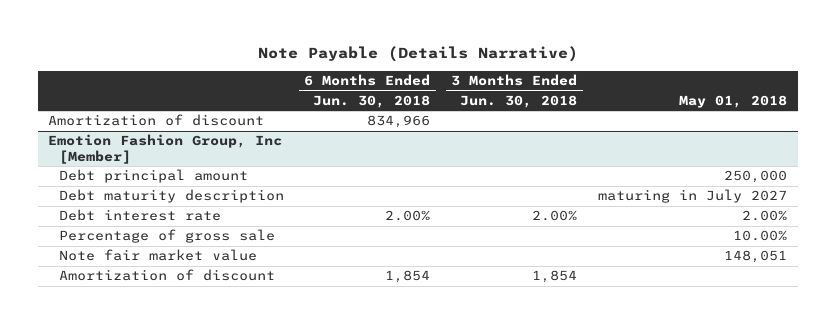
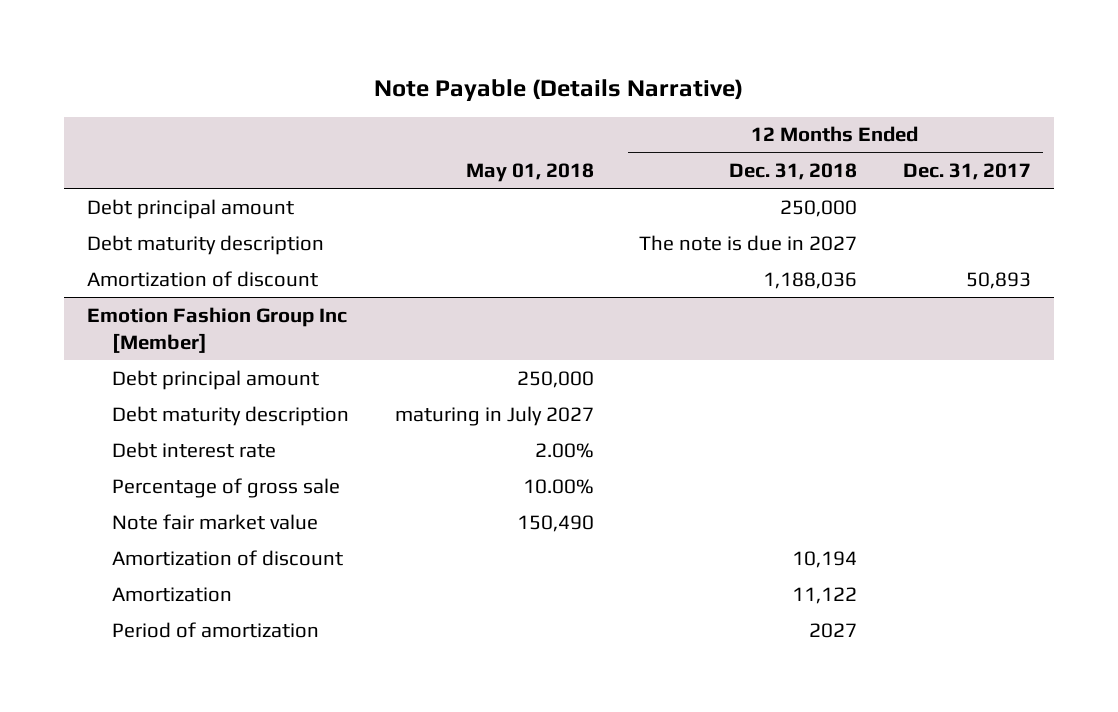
- | 6 Months Ended Jun. 30, 2018 | 3 Months Ended Jun. 30, 2018 | May 01, 2018
+ | May 01, 2018 | 12 Months Ended Dec. 31, 2018 | 12 Months Ended Dec. 31, 2017
+ Debt principal amount | | 250,000 |
+ Debt maturity description | | The note is due in 2027 |
- Emotion Fashion Group, Inc [Member]
+ Emotion Fashion Group Inc [Member]
- Note fair market value | | | 148,051
+ Note fair market value | 150,490 | |
+ Amortization | | 11,122 |
+ Period of amortization | | 2027 |

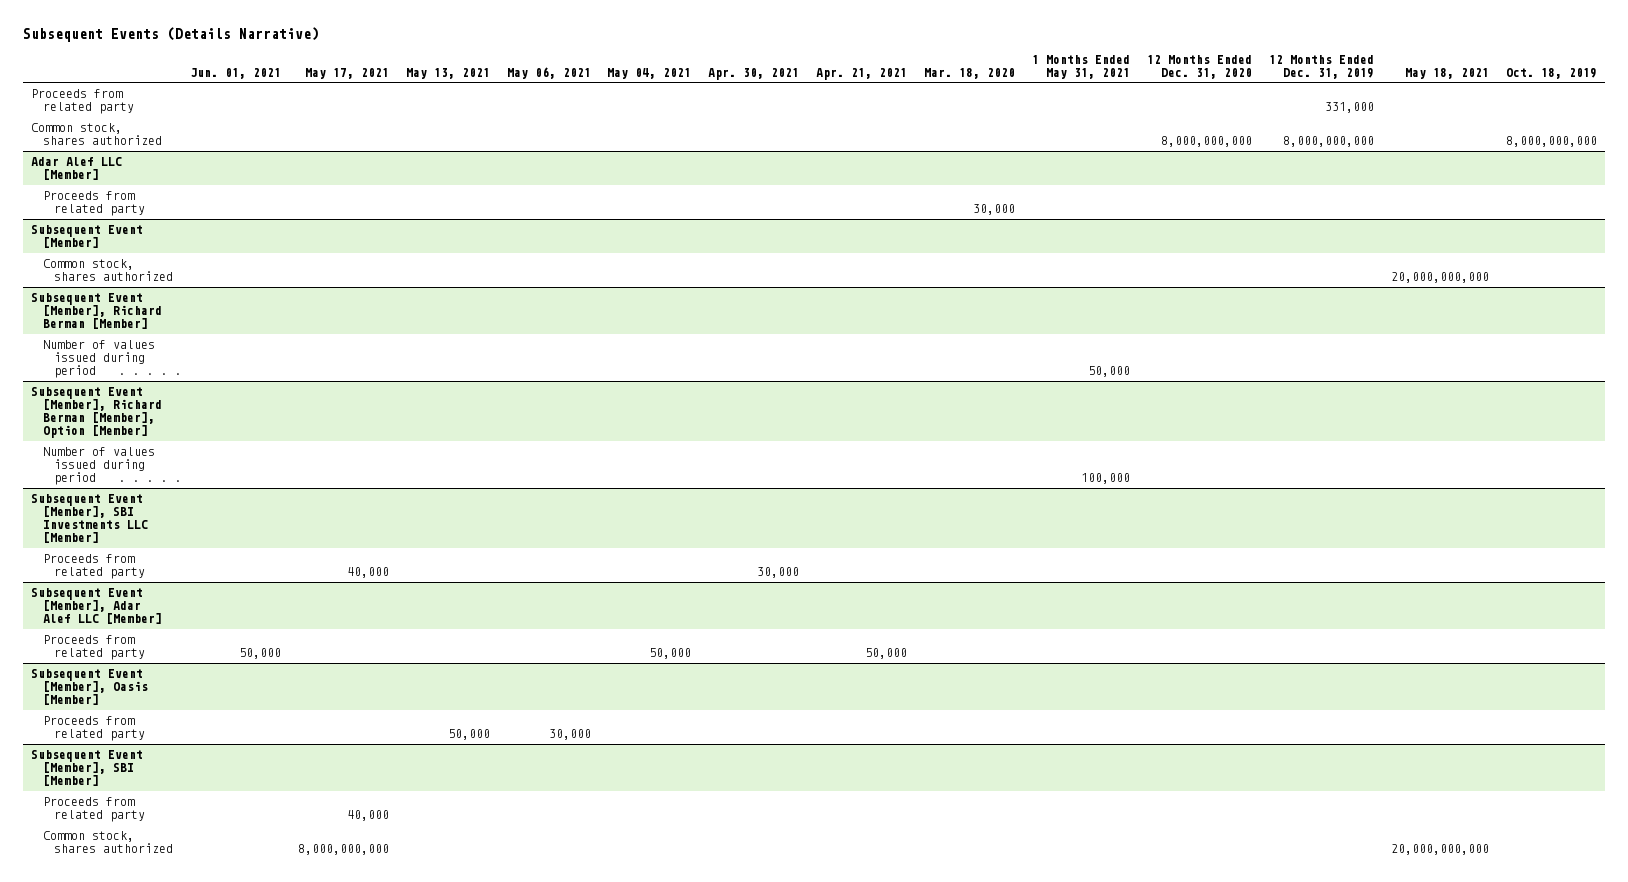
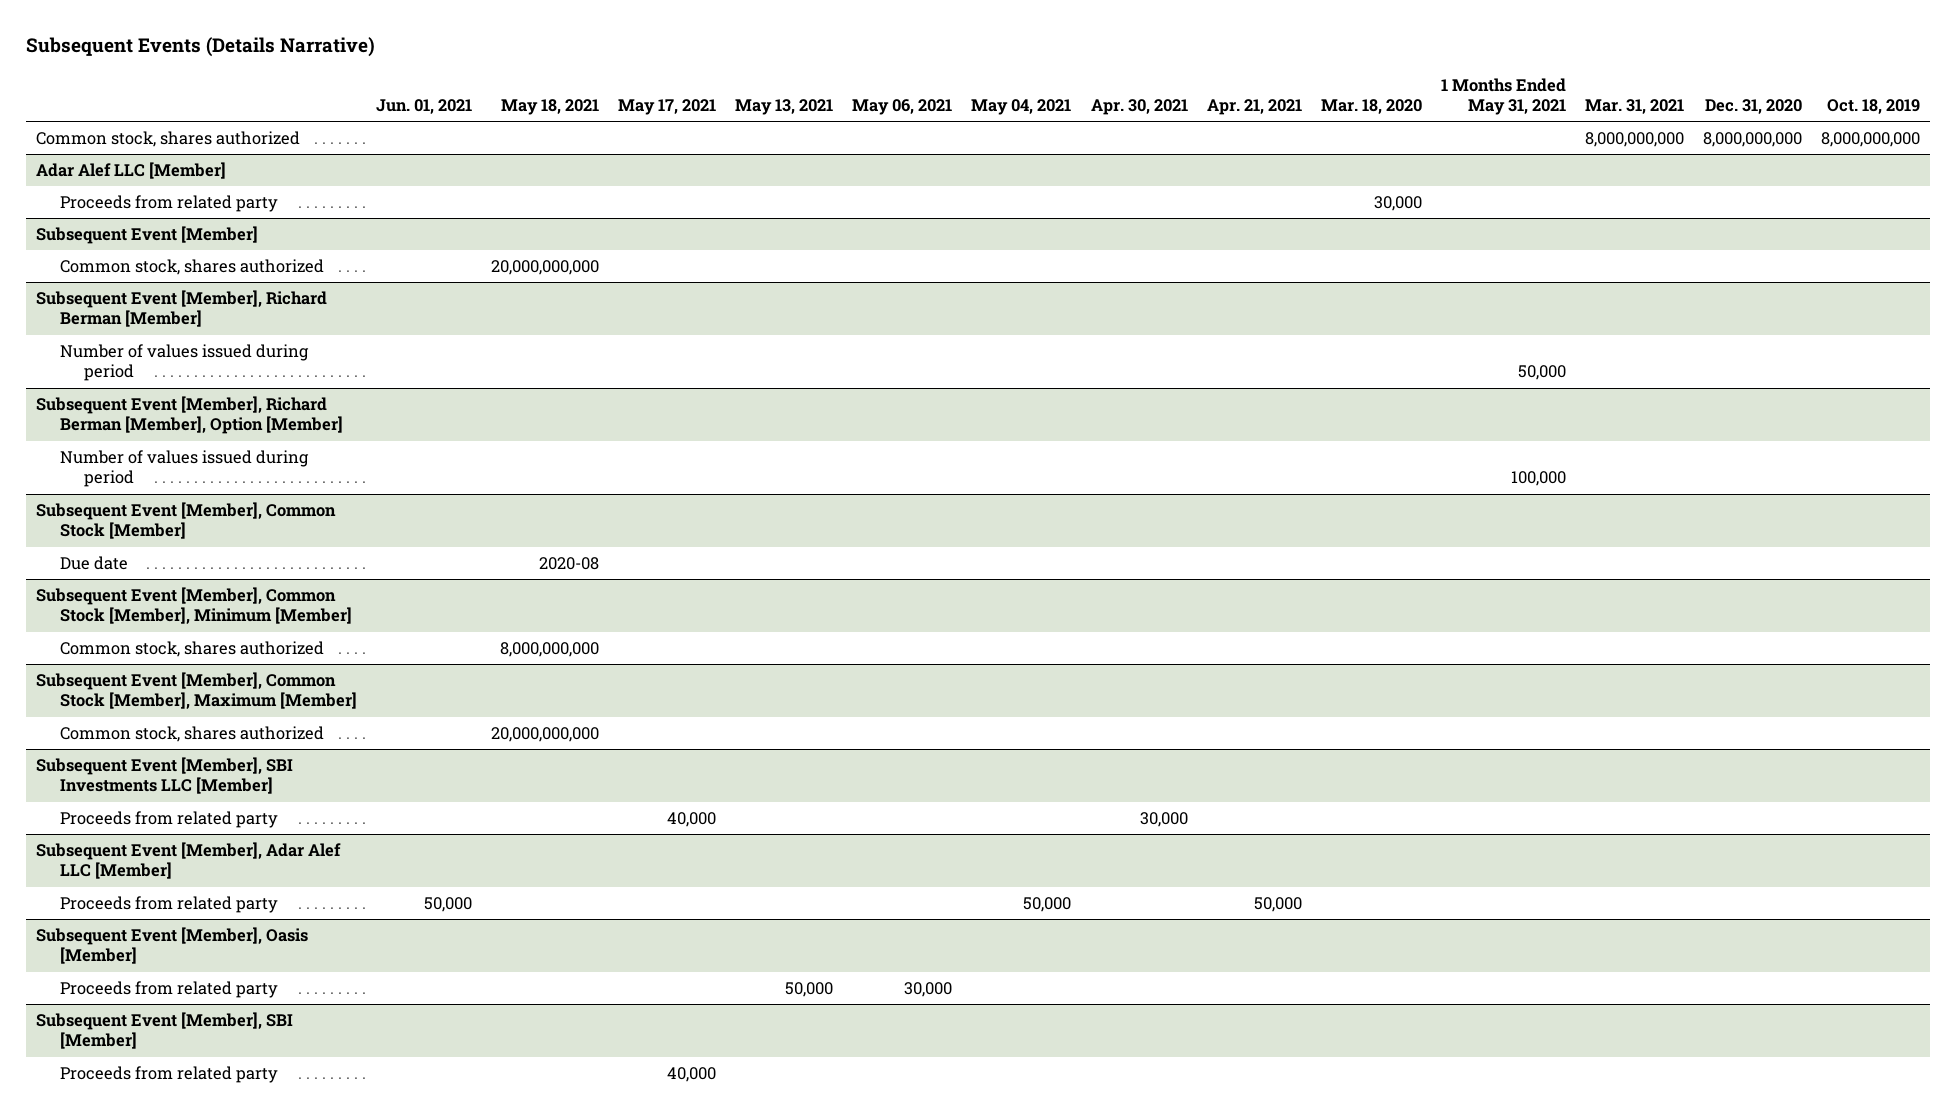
- | Jun. 01, 2021 | May 17, 2021 | May 13, 2021 | May 06, 2021 | May 04, 2021 | Apr. 30, 2021 | Apr. 21, 2021 | Mar. 18, 2020 | 1 Months Ended May 31, 2021 | 12 Months Ended Dec. 31, 2020 | 12 Months Ended Dec. 31, 2019 | May 18, 2021 | Oct. 18, 2019
+ | Jun. 01, 2021 | May 18, 2021 | May 17, 2021 | May 13, 2021 | May 06, 2021 | May 04, 2021 | Apr. 30, 2021 | Apr. 21, 2021 | Mar. 18, 2020 | 1 Months Ended May 31, 2021 | Mar. 31, 2021 | Dec. 31, 2020 | Oct. 18, 2019
- Proceeds from related party | | | | | | | | | | | 331,000 | |
+ Subsequent Event [Member], Common Stock [Member]
+ Due date | | 2020-08 | | | | | | | | | | |
+ Subsequent Event [Member], Common Stock [Member], Minimum [Member]
+ Common stock, shares authorized | | 8,000,000,000 | | | | | | | | | | |
+ Subsequent Event [Member], Common Stock [Member], Maximum [Member]
+ Common stock, shares authorized | | 20,000,000,000 | | | | | | | | | | |
@ Subsequent Event [Member], SBI [Member]
- Common stock, shares authorized | | 8,000,000,000 | | | | | | | | | | 20,000,000,000 |

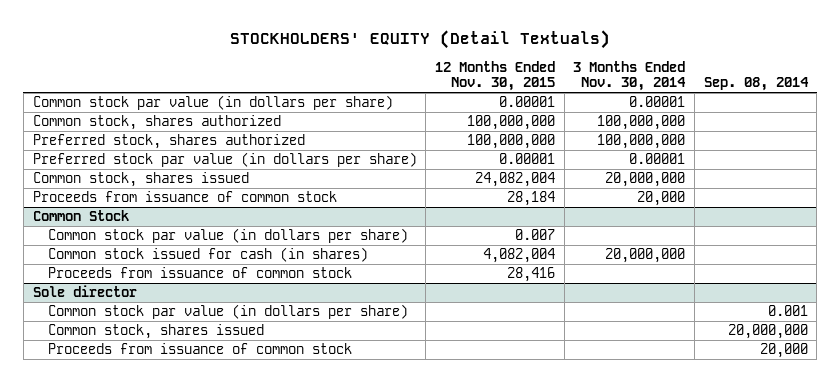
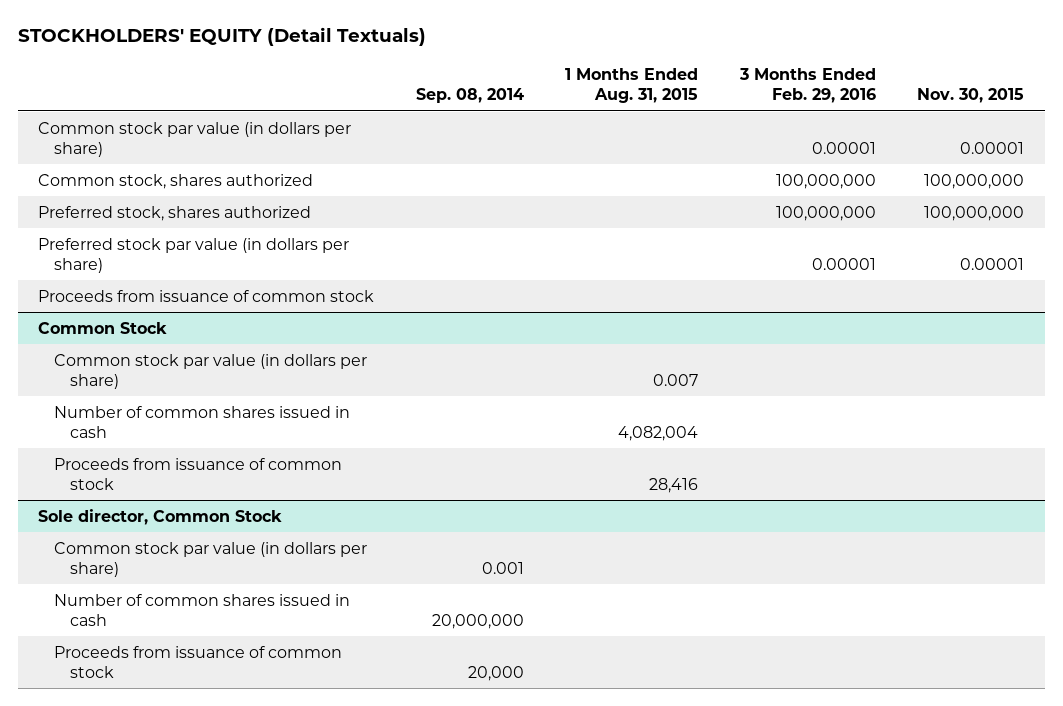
- | 12 Months Ended Nov. 30, 2015 | 3 Months Ended Nov. 30, 2014 | Sep. 08, 2014
+ | Sep. 08, 2014 | 1 Months Ended Aug. 31, 2015 | 3 Months Ended Feb. 29, 2016 | Nov. 30, 2015
- Common stock, shares issued | 24,082,004 | 20,000,000 |
@ Common Stock
- Common stock issued for cash (in shares) | 4,082,004 | 20,000,000 |
+ Number of common shares issued in cash | | 4,082,004 | |
- Sole director
+ Sole director, Common Stock
- Common stock, shares issued | | | 20,000,000
+ Number of common shares issued in cash | 20,000,000 | | |

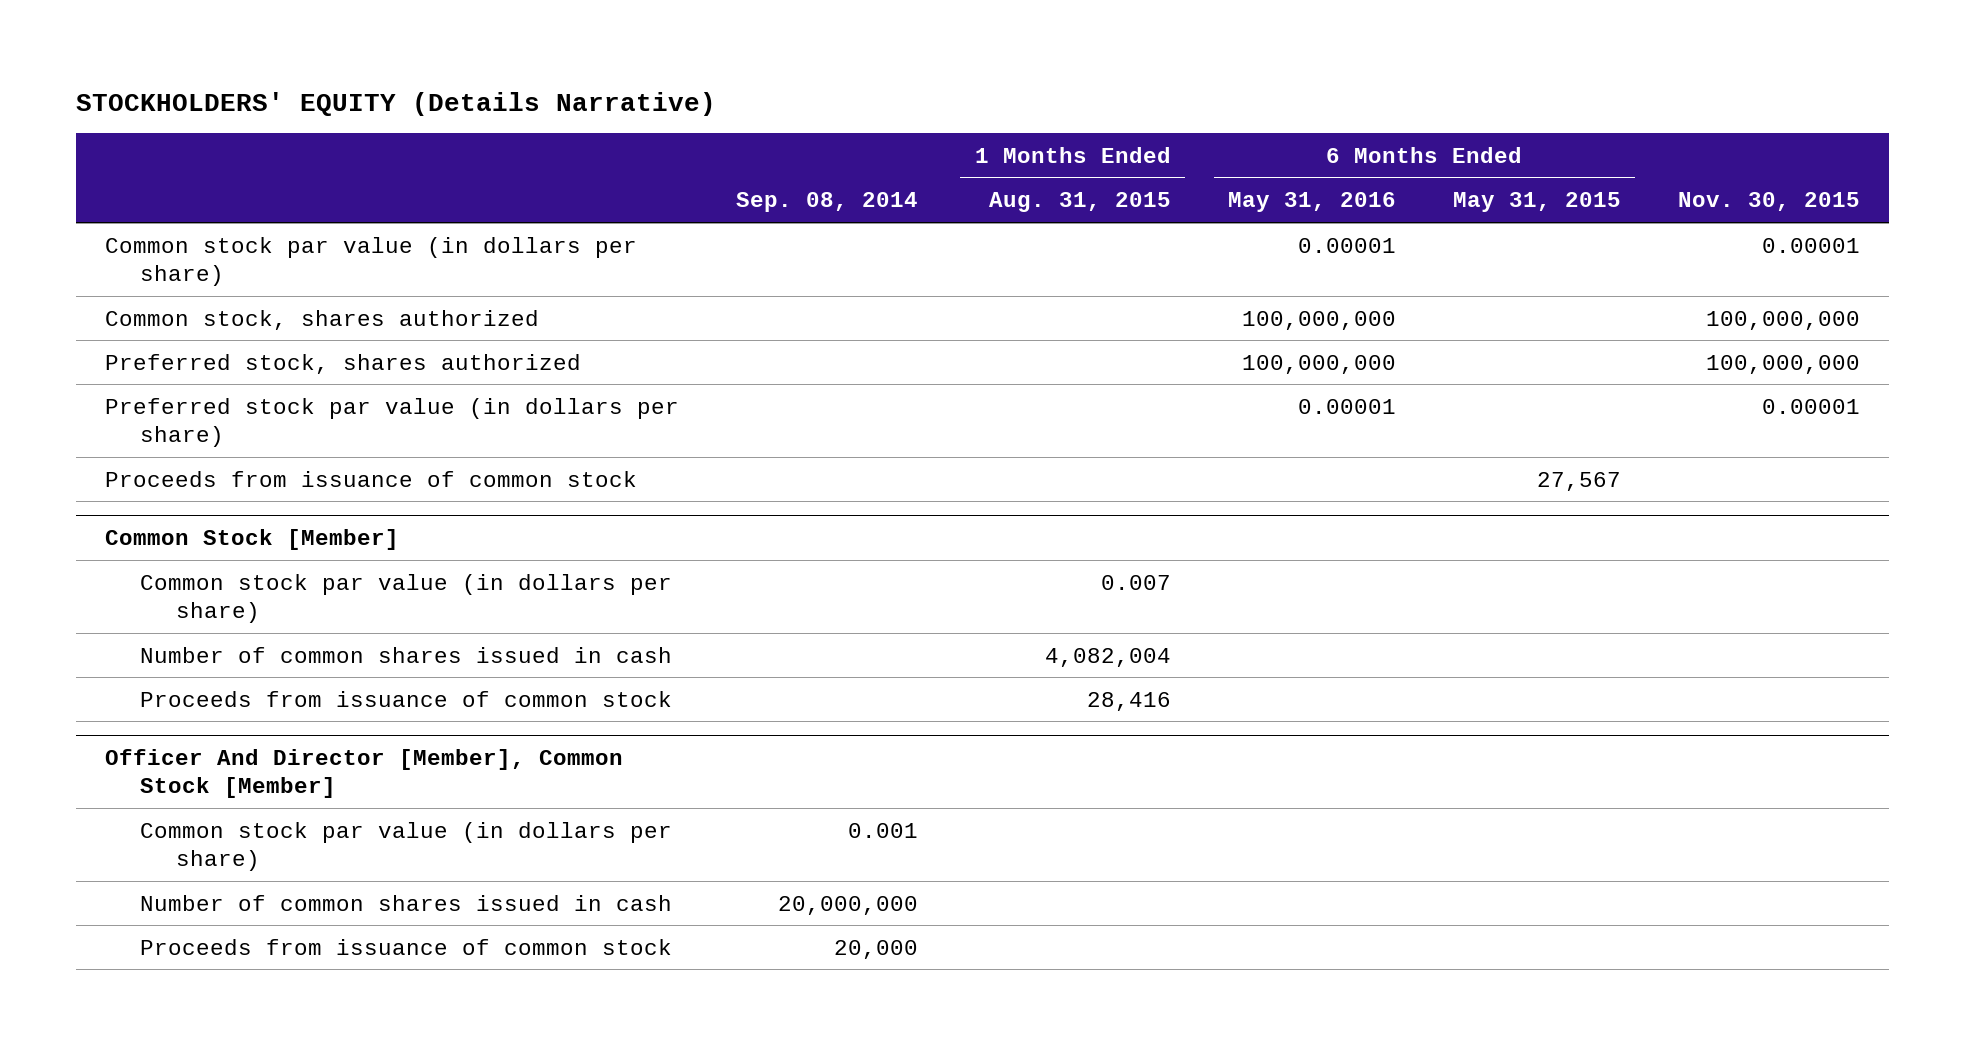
- STOCKHOLDERS' EQUITY (Detail Textuals)
+ STOCKHOLDERS' EQUITY (Details Narrative)
- | Sep. 08, 2014 | 1 Months Ended Aug. 31, 2015 | 3 Months Ended Feb. 29, 2016 | Nov. 30, 2015
+ | Sep. 08, 2014 | 1 Months Ended Aug. 31, 2015 | 6 Months Ended May 31, 2016 | 6 Months Ended May 31, 2015 | Nov. 30, 2015
- Common Stock
+ Common Stock [Member]
- Sole director, Common Stock
+ Officer And Director [Member], Common Stock [Member]

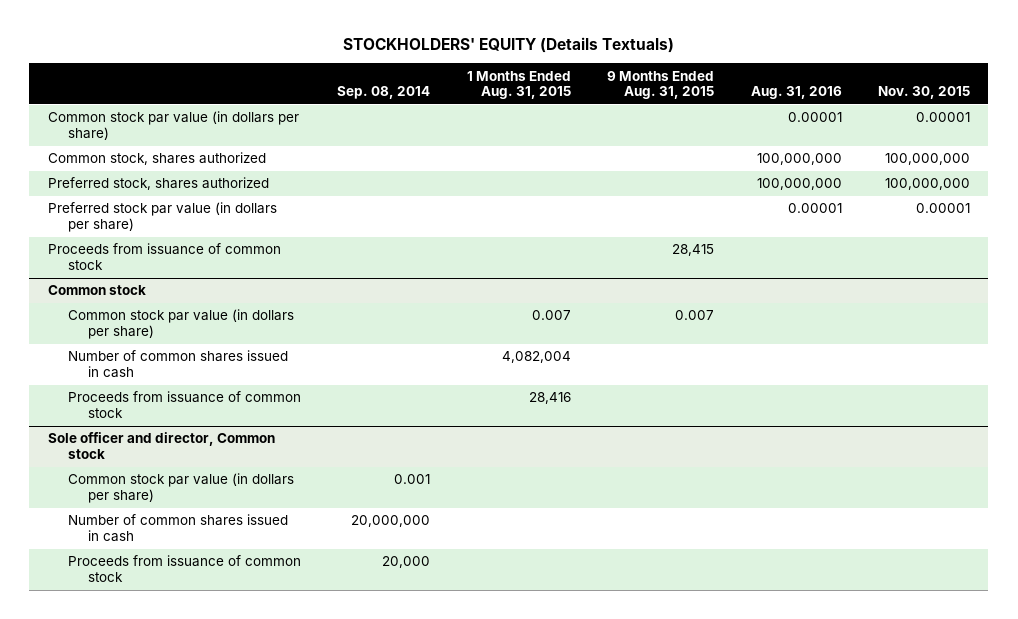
- STOCKHOLDERS' EQUITY (Details Narrative)
+ STOCKHOLDERS' EQUITY (Details Textuals)
- | Sep. 08, 2014 | 1 Months Ended Aug. 31, 2015 | 6 Months Ended May 31, 2016 | 6 Months Ended May 31, 2015 | Nov. 30, 2015
+ | Sep. 08, 2014 | 1 Months Ended Aug. 31, 2015 | 9 Months Ended Aug. 31, 2015 | Aug. 31, 2016 | Nov. 30, 2015
- Common Stock [Member]
+ Common stock
- Officer And Director [Member], Common Stock [Member]
+ Sole officer and director, Common stock

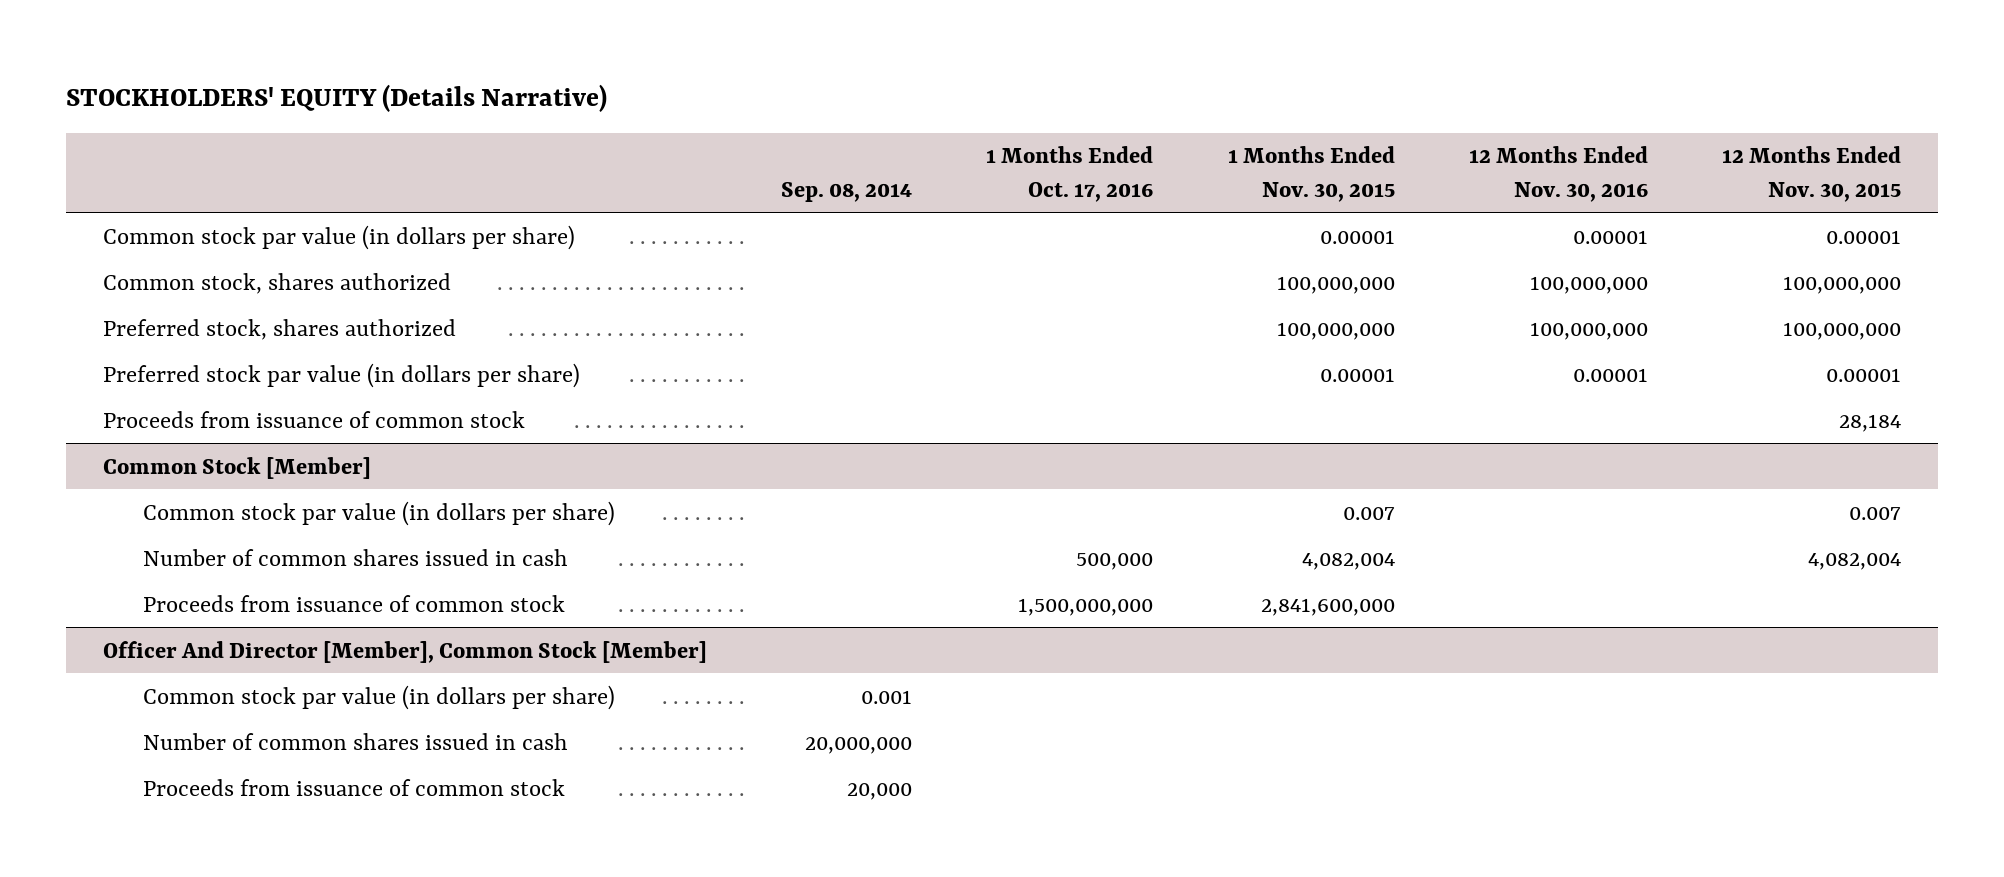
- STOCKHOLDERS' EQUITY (Details Textuals)
+ STOCKHOLDERS' EQUITY (Details Narrative)
- | Sep. 08, 2014 | 1 Months Ended Aug. 31, 2015 | 9 Months Ended Aug. 31, 2015 | Aug. 31, 2016 | Nov. 30, 2015
+ | Sep. 08, 2014 | 1 Months Ended Oct. 17, 2016 | 1 Months Ended Nov. 30, 2015 | 12 Months Ended Nov. 30, 2016 | 12 Months Ended Nov. 30, 2015
- Common stock
+ Common Stock [Member]
- Sole officer and director, Common stock
+ Officer And Director [Member], Common Stock [Member]

